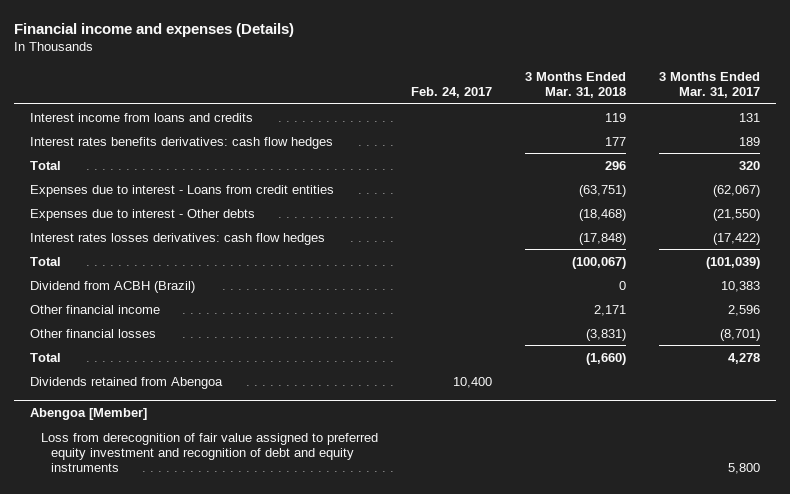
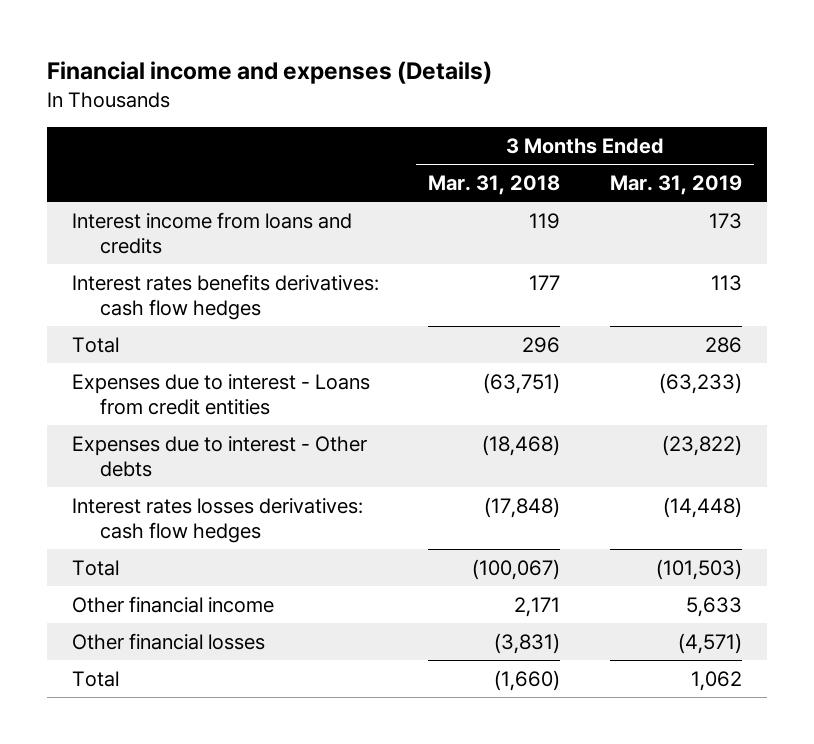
- | Feb. 24, 2017 | 3 Months Ended Mar. 31, 2018 | 3 Months Ended Mar. 31, 2017
+ | 3 Months Ended Mar. 31, 2018 | 3 Months Ended Mar. 31, 2019
- Dividend from ACBH (Brazil) | | 0 | 10,383
- Dividends retained from Abengoa | 10,400 | |
- Abengoa [Member]
- Loss from derecognition of fair value assigned to preferred equity investment and recognition of debt and equity instruments | | | 5,800

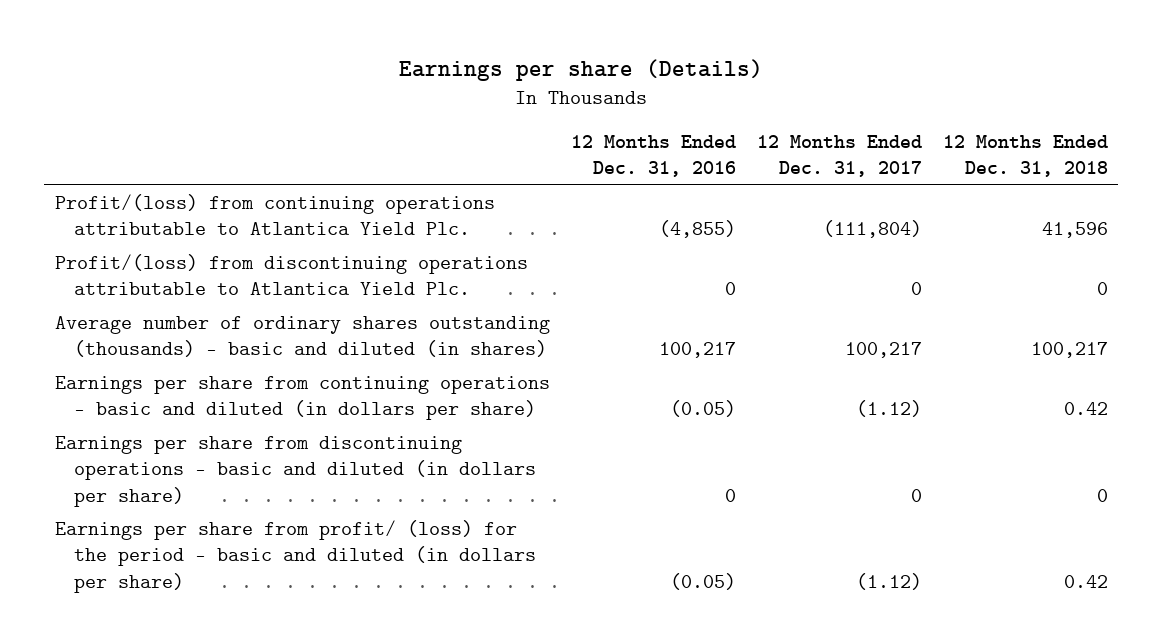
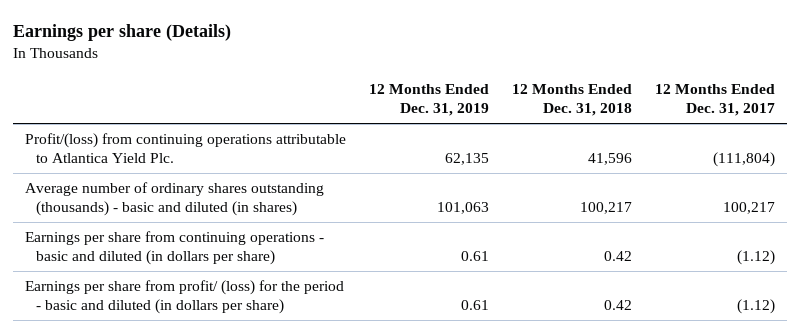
- | 12 Months Ended Dec. 31, 2016 | 12 Months Ended Dec. 31, 2017 | 12 Months Ended Dec. 31, 2018
+ | 12 Months Ended Dec. 31, 2019 | 12 Months Ended Dec. 31, 2018 | 12 Months Ended Dec. 31, 2017
- Profit/(loss) from discontinuing operations attributable to Atlantica Yield Plc. | 0 | 0 | 0
- Earnings per share from discontinuing operations - basic and diluted (in dollars per share) | 0 | 0 | 0

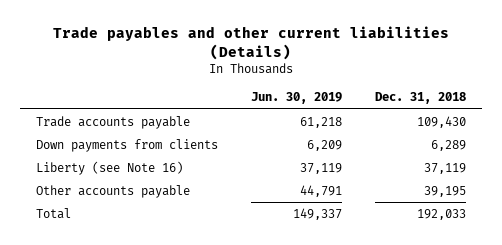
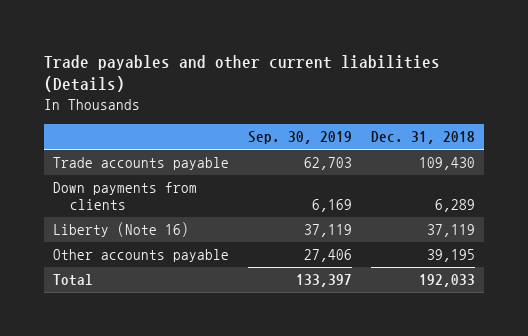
- | Jun. 30, 2019 | Dec. 31, 2018
+ | Sep. 30, 2019 | Dec. 31, 2018
- Liberty (see Note 16) | 37,119 | 37,119
+ Liberty (Note 16) | 37,119 | 37,119

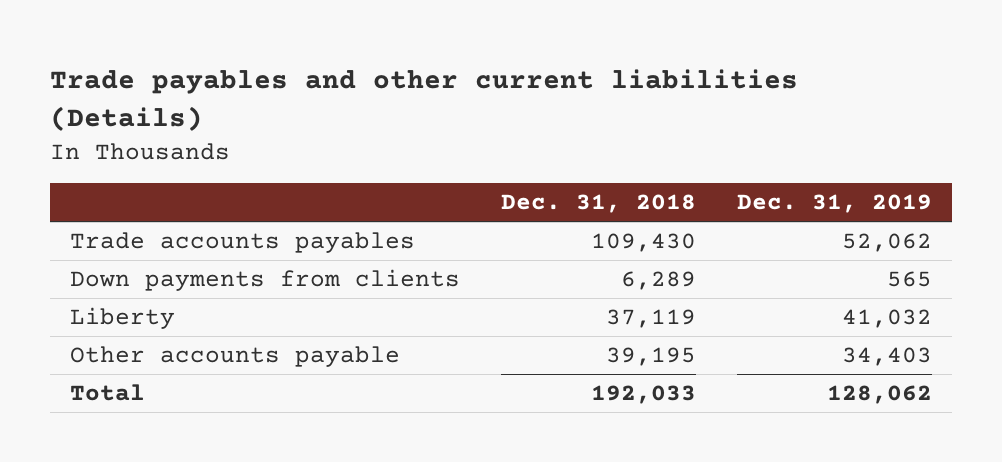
- | Sep. 30, 2019 | Dec. 31, 2018
+ | Dec. 31, 2018 | Dec. 31, 2019
- Trade accounts payable | 62,703 | 109,430
+ Trade accounts payables | 109,430 | 52,062
- Liberty (Note 16) | 37,119 | 37,119
+ Liberty | 37,119 | 41,032

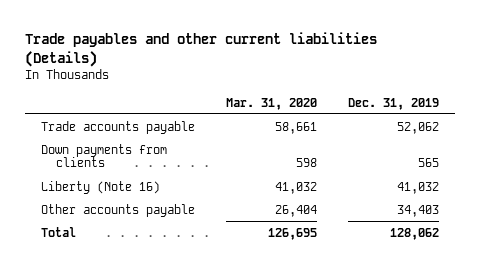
- | Dec. 31, 2018 | Dec. 31, 2019
+ | Mar. 31, 2020 | Dec. 31, 2019
- Trade accounts payables | 109,430 | 52,062
+ Trade accounts payable | 58,661 | 52,062
- Liberty | 37,119 | 41,032
+ Liberty (Note 16) | 41,032 | 41,032

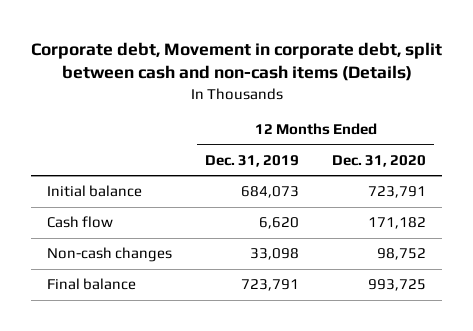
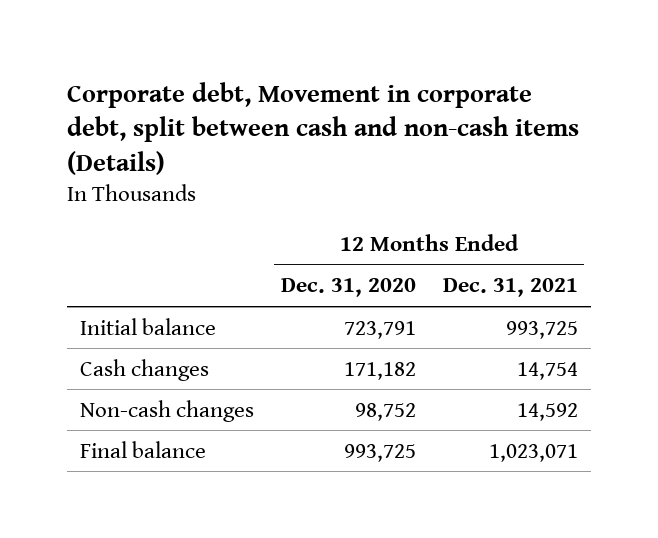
- | 12 Months Ended Dec. 31, 2019 | 12 Months Ended Dec. 31, 2020
+ | 12 Months Ended Dec. 31, 2020 | 12 Months Ended Dec. 31, 2021
- Cash flow | 6,620 | 171,182
+ Cash changes | 171,182 | 14,754

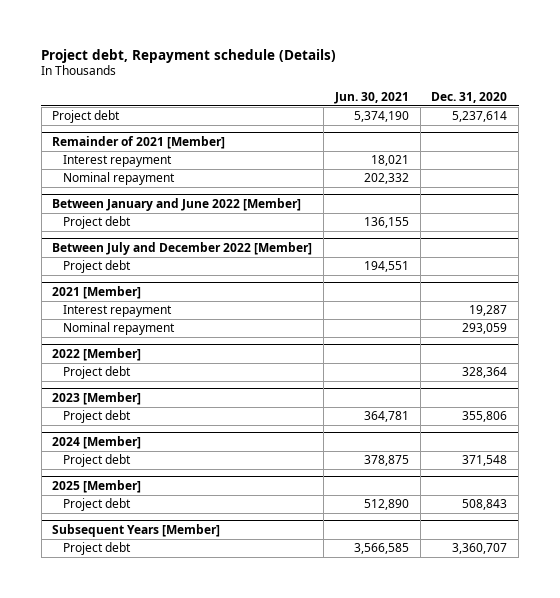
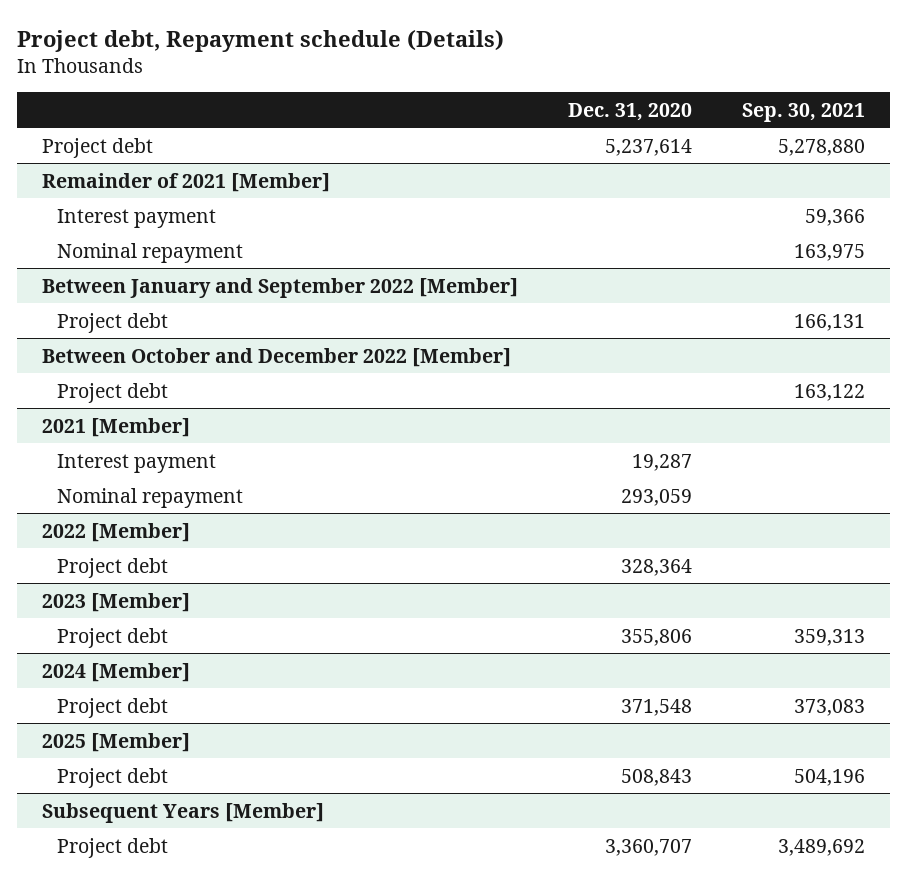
- | Jun. 30, 2021 | Dec. 31, 2020
+ | Dec. 31, 2020 | Sep. 30, 2021
@ Remainder of 2021 [Member]
- Interest repayment | 18,021 |
+ Interest payment | | 59,366
- Between January and June 2022 [Member]
+ Between January and September 2022 [Member]
- Between July and December 2022 [Member]
+ Between October and December 2022 [Member]
@ 2021 [Member]
- Interest repayment | | 19,287
+ Interest payment | 19,287 |

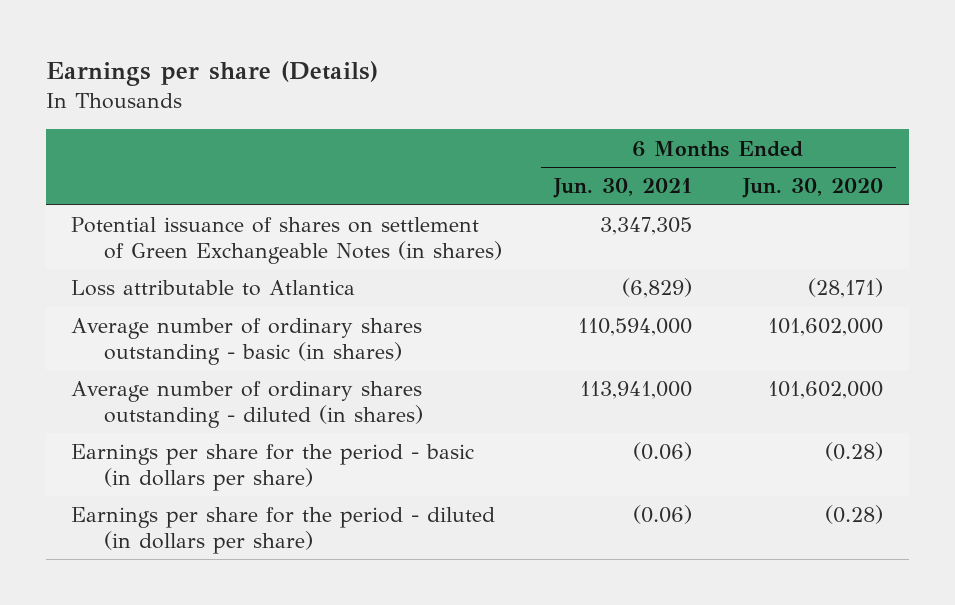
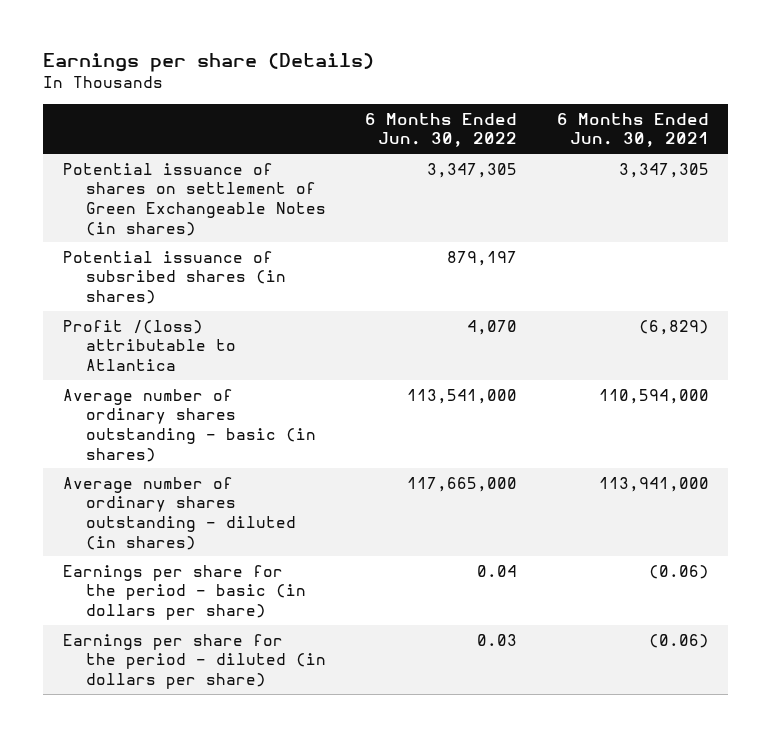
- | 6 Months Ended Jun. 30, 2021 | 6 Months Ended Jun. 30, 2020
+ | 6 Months Ended Jun. 30, 2022 | 6 Months Ended Jun. 30, 2021
- Loss attributable to Atlantica | (6,829) | (28,171)
+ Potential issuance of subsribed shares (in shares) | 879,197 |
+ Profit /(loss) attributable to Atlantica | 4,070 | (6,829)

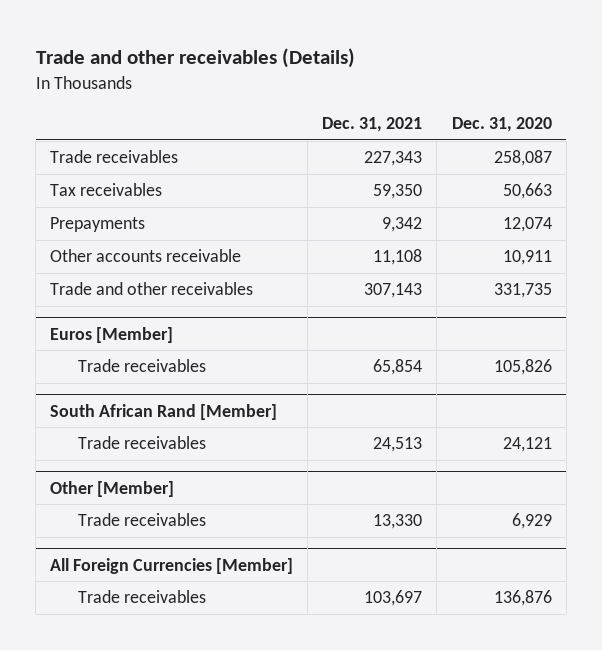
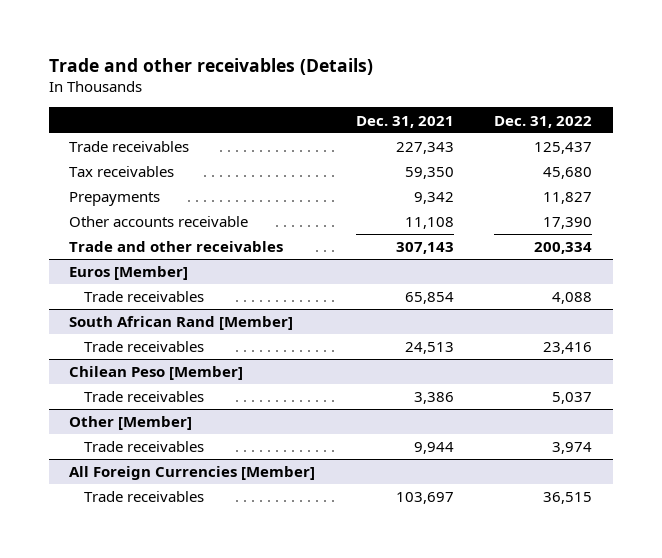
- | Dec. 31, 2021 | Dec. 31, 2020
+ | Dec. 31, 2021 | Dec. 31, 2022
+ Chilean Peso [Member]
+ Trade receivables | 3,386 | 5,037
@ Other [Member]
- Trade receivables | 13,330 | 6,929
+ Trade receivables | 9,944 | 3,974

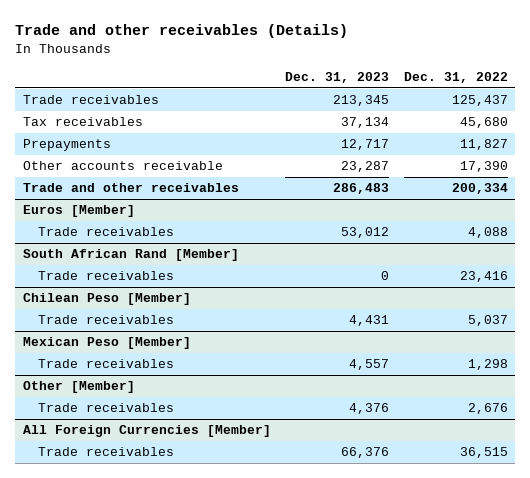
- | Dec. 31, 2021 | Dec. 31, 2022
+ | Dec. 31, 2023 | Dec. 31, 2022
+ Mexican Peso [Member]
+ Trade receivables | 4,557 | 1,298
@ Other [Member]
- Trade receivables | 9,944 | 3,974
+ Trade receivables | 4,376 | 2,676

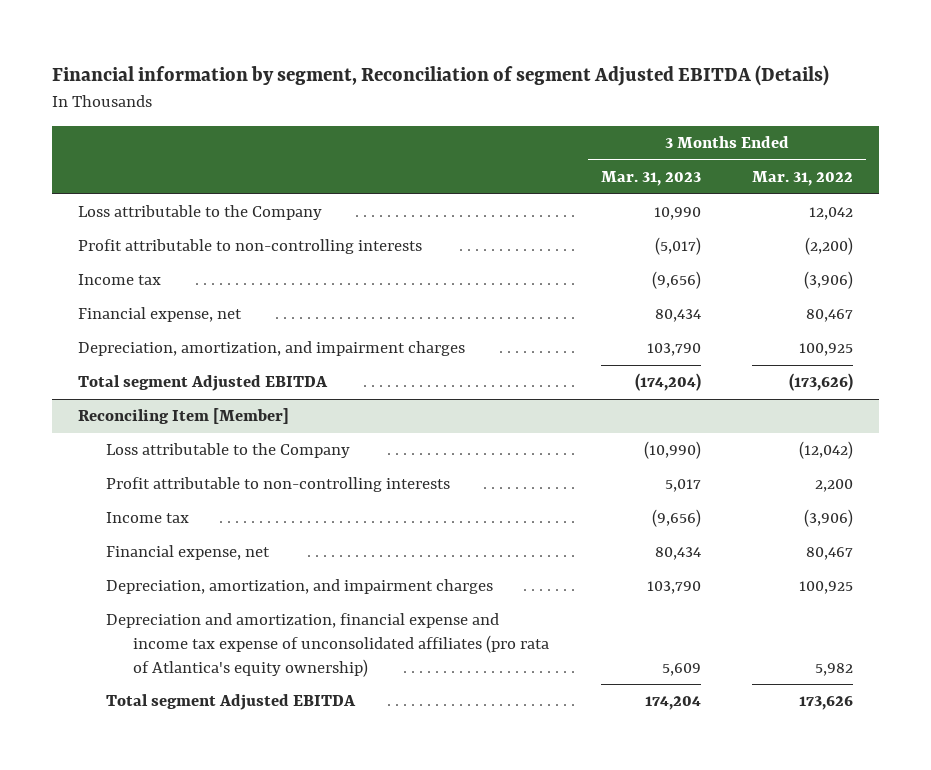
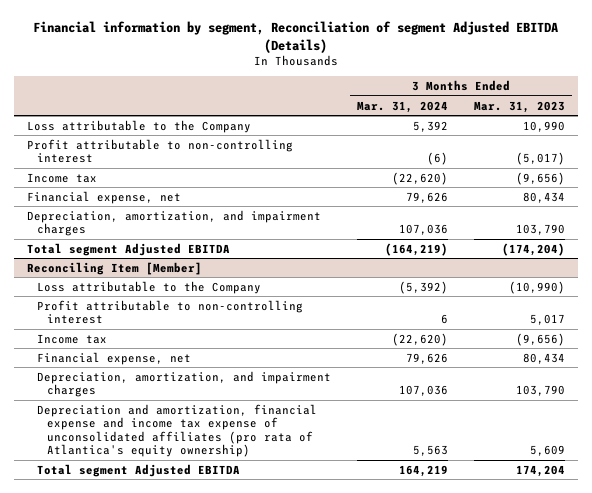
- | 3 Months Ended Mar. 31, 2023 | 3 Months Ended Mar. 31, 2022
+ | 3 Months Ended Mar. 31, 2024 | 3 Months Ended Mar. 31, 2023
- Profit attributable to non-controlling interests | (5,017) | (2,200)
+ Profit attributable to non-controlling interest | (6) | (5,017)
@ Reconciling Item [Member]
- Profit attributable to non-controlling interests | 5,017 | 2,200
+ Profit attributable to non-controlling interest | 6 | 5,017

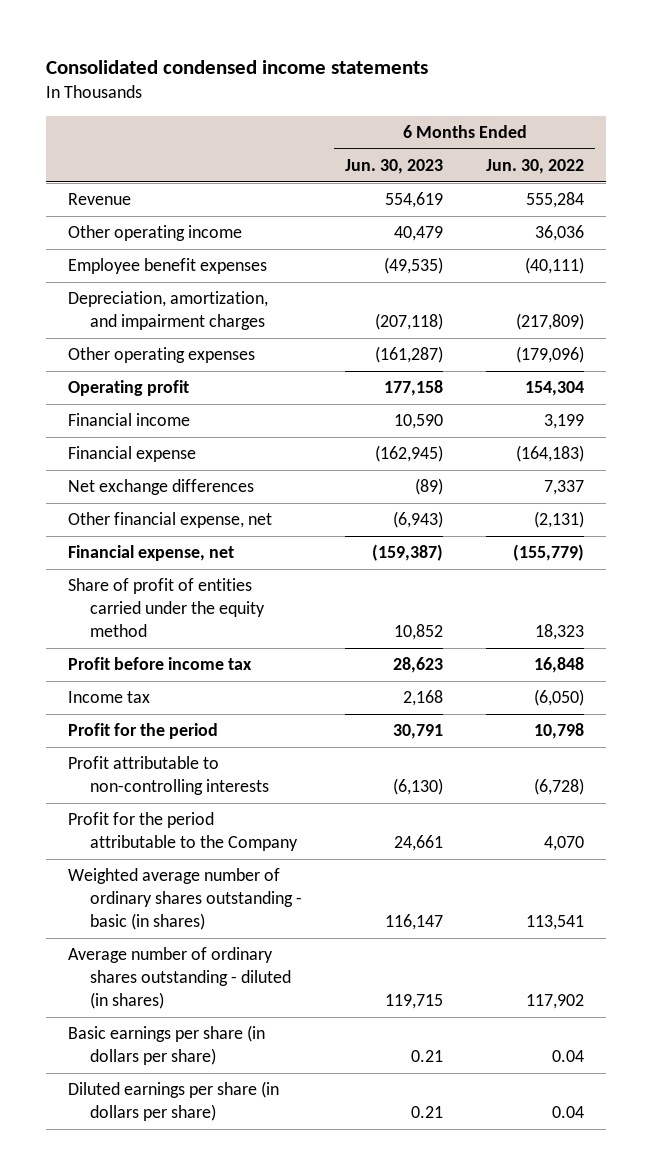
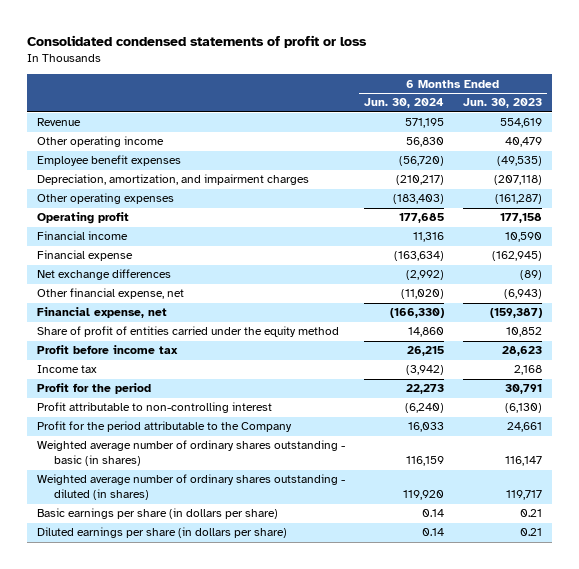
- Consolidated condensed income statements
+ Consolidated condensed statements of profit or loss
- | 6 Months Ended Jun. 30, 2023 | 6 Months Ended Jun. 30, 2022
+ | 6 Months Ended Jun. 30, 2024 | 6 Months Ended Jun. 30, 2023
- Profit attributable to non-controlling interests | (6,130) | (6,728)
+ Profit attributable to non-controlling interest | (6,240) | (6,130)
- Average number of ordinary shares outstanding - diluted (in shares) | 119,715 | 117,902
+ Weighted average number of ordinary shares outstanding - diluted (in shares) | 119,920 | 119,717

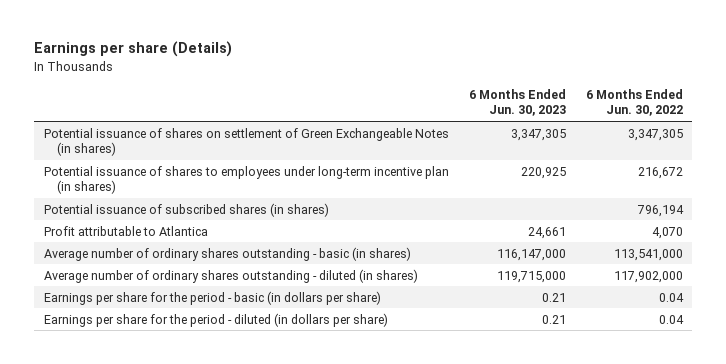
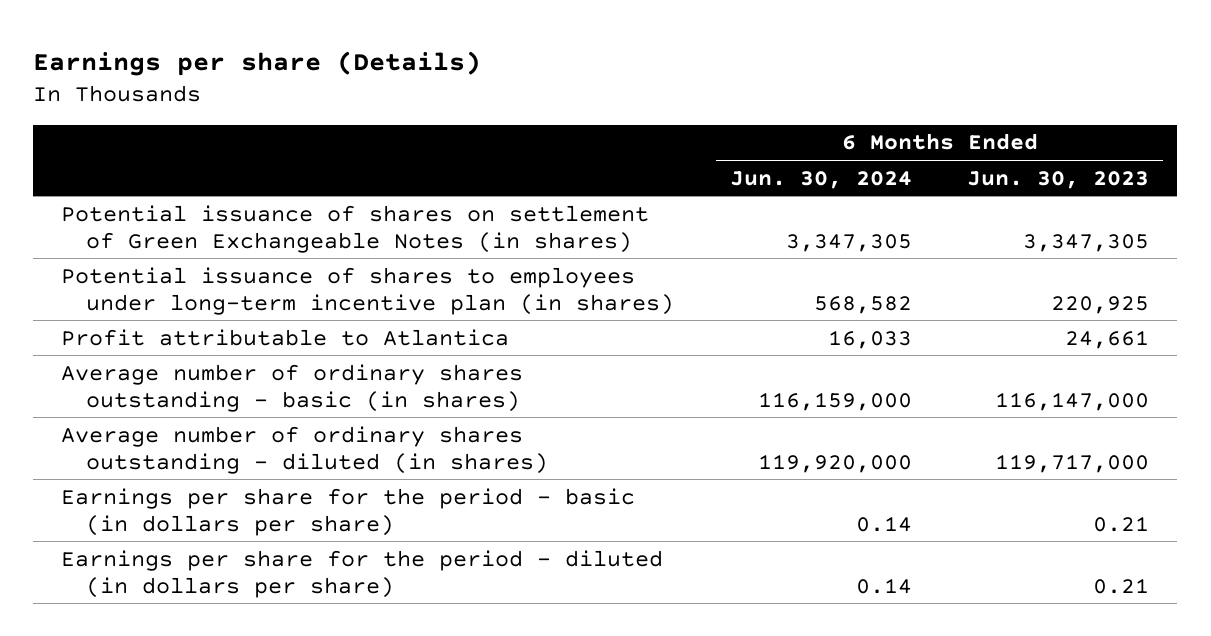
- | 6 Months Ended Jun. 30, 2023 | 6 Months Ended Jun. 30, 2022
+ | 6 Months Ended Jun. 30, 2024 | 6 Months Ended Jun. 30, 2023
- Potential issuance of subscribed shares (in shares) | | 796,194
- Average number of ordinary shares outstanding - diluted (in shares) | 119,715,000 | 117,902,000
+ Average number of ordinary shares outstanding - diluted (in shares) | 119,920,000 | 119,717,000

